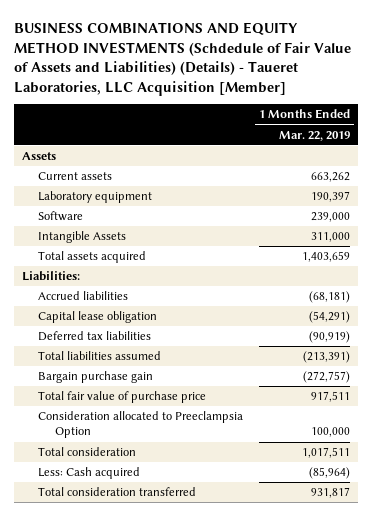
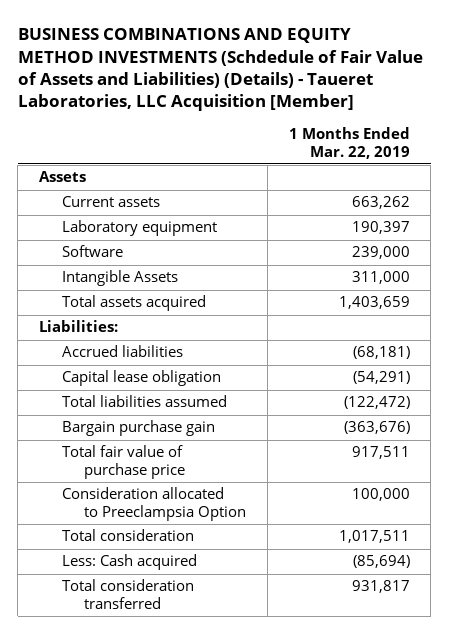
- Deferred tax liabilities | (90,919)
- Total liabilities assumed | (213,391)
- Bargain purchase gain | (272,757)
+ Total liabilities assumed | (122,472)
+ Bargain purchase gain | (363,676)
- Less: Cash acquired | (85,964)
+ Less: Cash acquired | (85,694)

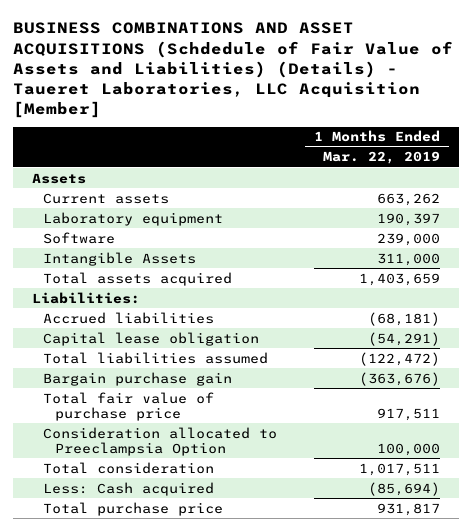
- BUSINESS COMBINATIONS AND EQUITY METHOD INVESTMENTS (Schdedule of Fair Value of Assets and Liabilities) (Details) - Taueret Laboratories, LLC Acquisition [Member]
+ BUSINESS COMBINATIONS AND ASSET ACQUISITIONS (Schdedule of Fair Value of Assets and Liabilities) (Details) - Taueret Laboratories, LLC Acquisition [Member]
- Total consideration transferred | 931,817
+ Total purchase price | 931,817

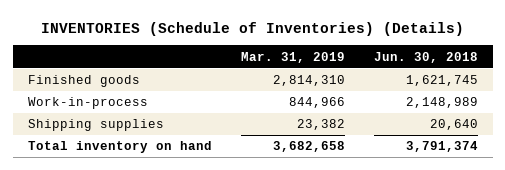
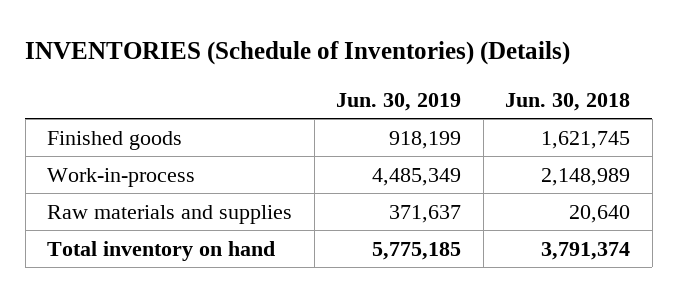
- | Mar. 31, 2019 | Jun. 30, 2018
+ | Jun. 30, 2019 | Jun. 30, 2018
- Shipping supplies | 23,382 | 20,640
+ Raw materials and supplies | 371,637 | 20,640

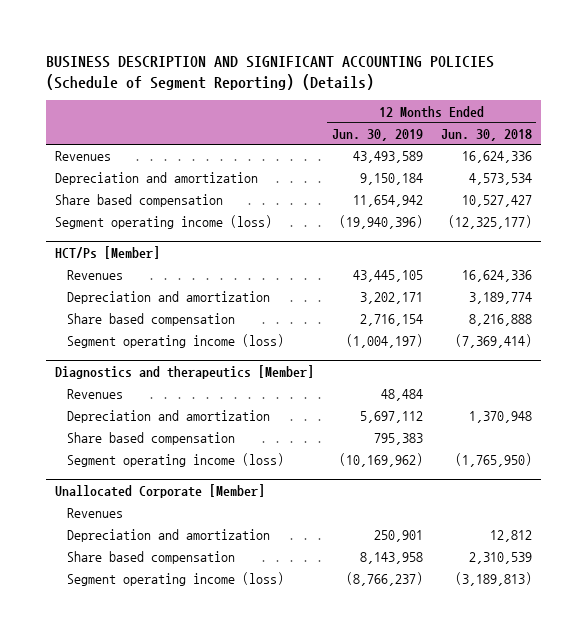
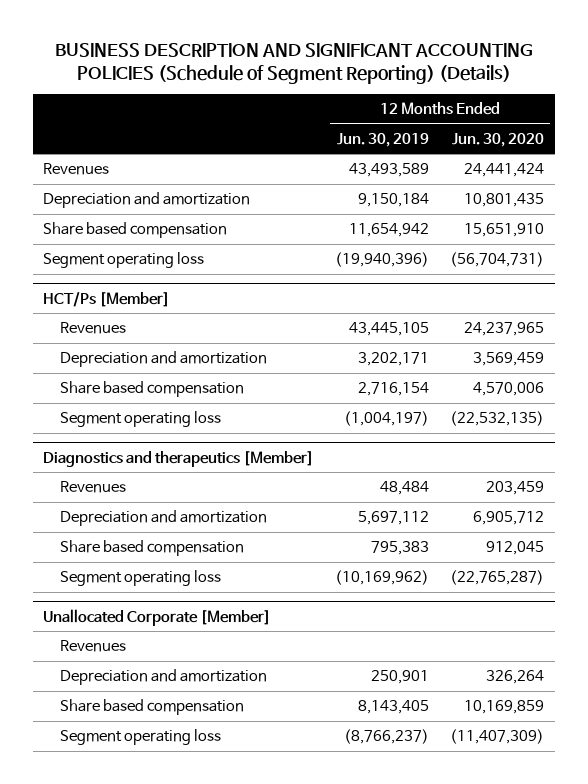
- | 12 Months Ended Jun. 30, 2019 | 12 Months Ended Jun. 30, 2018
+ | 12 Months Ended Jun. 30, 2019 | 12 Months Ended Jun. 30, 2020
- Segment operating income (loss) | (19,940,396) | (12,325,177)
+ Segment operating loss | (19,940,396) | (56,704,731)
@ HCT/Ps [Member]
- Segment operating income (loss) | (1,004,197) | (7,369,414)
+ Segment operating loss | (1,004,197) | (22,532,135)
@ Diagnostics and therapeutics [Member]
- Segment operating income (loss) | (10,169,962) | (1,765,950)
+ Segment operating loss | (10,169,962) | (22,765,287)
@ Unallocated Corporate [Member]
- Share based compensation | 8,143,958 | 2,310,539
- Segment operating income (loss) | (8,766,237) | (3,189,813)
+ Share based compensation | 8,143,405 | 10,169,859
+ Segment operating loss | (8,766,237) | (11,407,309)

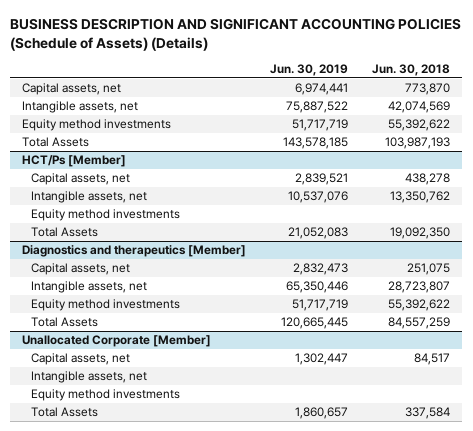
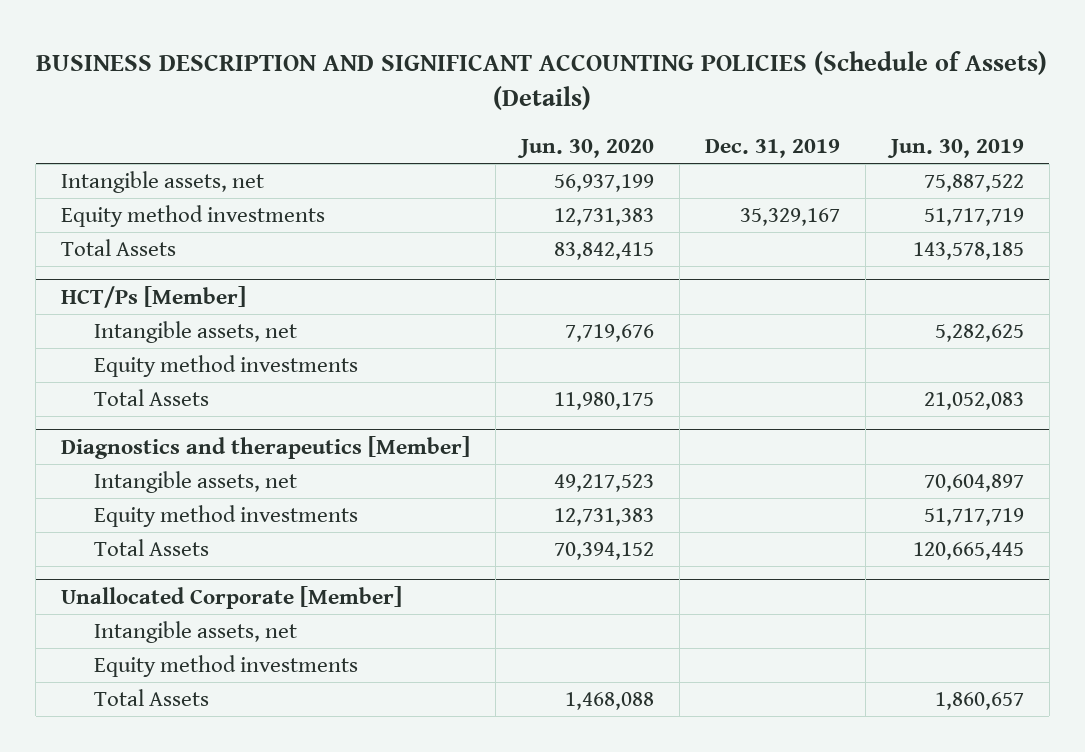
- | Jun. 30, 2019 | Jun. 30, 2018
+ | Jun. 30, 2020 | Dec. 31, 2019 | Jun. 30, 2019
- Capital assets, net | 6,974,441 | 773,870
@ HCT/Ps [Member]
- Capital assets, net | 2,839,521 | 438,278
- Intangible assets, net | 10,537,076 | 13,350,762
+ Intangible assets, net | 7,719,676 | | 5,282,625
@ Diagnostics and therapeutics [Member]
- Capital assets, net | 2,832,473 | 251,075
- Intangible assets, net | 65,350,446 | 28,723,807
+ Intangible assets, net | 49,217,523 | | 70,604,897
@ Unallocated Corporate [Member]
- Capital assets, net | 1,302,447 | 84,517

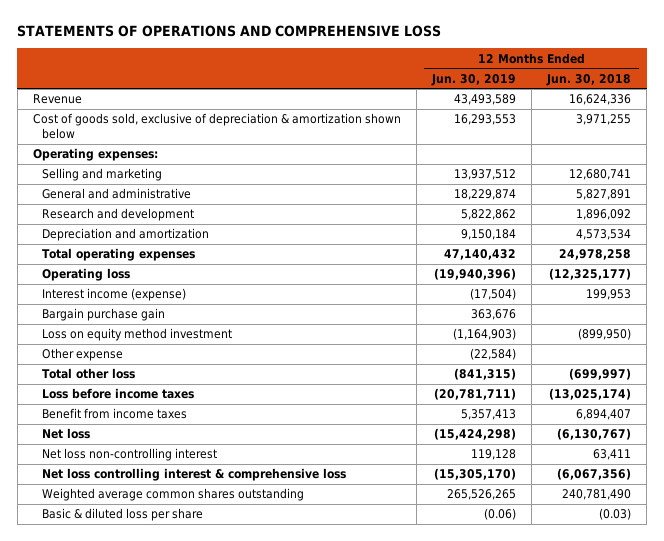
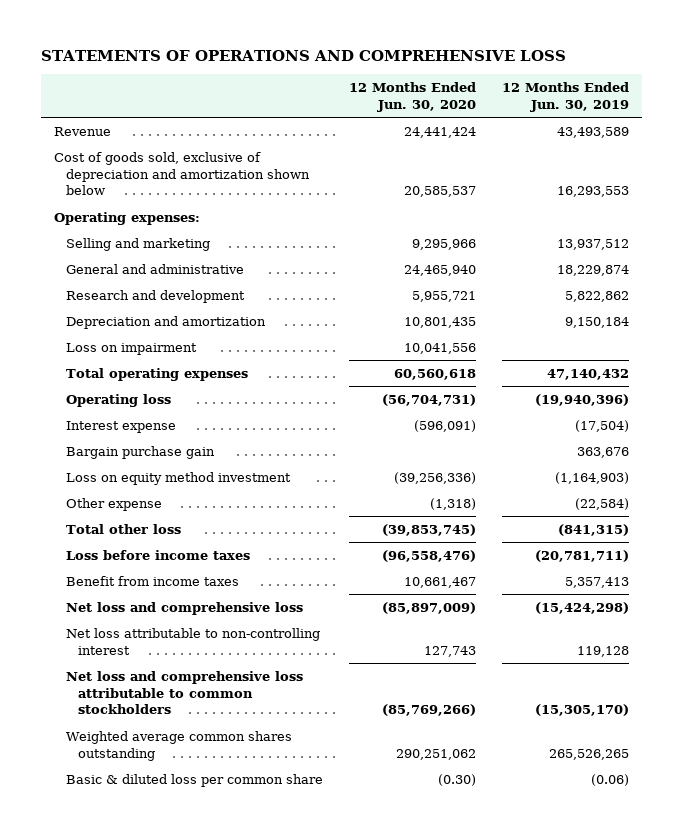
- | 12 Months Ended Jun. 30, 2019 | 12 Months Ended Jun. 30, 2018
+ | 12 Months Ended Jun. 30, 2020 | 12 Months Ended Jun. 30, 2019
- Cost of goods sold, exclusive of depreciation & amortization shown below | 16,293,553 | 3,971,255
+ Cost of goods sold, exclusive of depreciation and amortization shown below | 20,585,537 | 16,293,553
+ Loss on impairment | 10,041,556 |
- Interest income (expense) | (17,504) | 199,953
+ Interest expense | (596,091) | (17,504)
- Net loss | (15,424,298) | (6,130,767)
- Net loss non-controlling interest | 119,128 | 63,411
- Net loss controlling interest & comprehensive loss | (15,305,170) | (6,067,356)
+ Net loss and comprehensive loss | (85,897,009) | (15,424,298)
+ Net loss attributable to non-controlling interest | 127,743 | 119,128
+ Net loss and comprehensive loss attributable to common stockholders | (85,769,266) | (15,305,170)
- Basic & diluted loss per share | (0.06) | (0.03)
+ Basic & diluted loss per common share | (0.30) | (0.06)

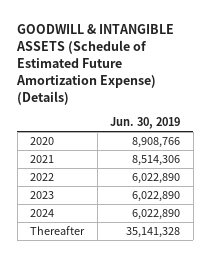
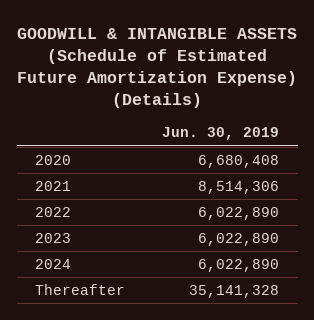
- 2020 | 8,908,766
+ 2020 | 6,680,408

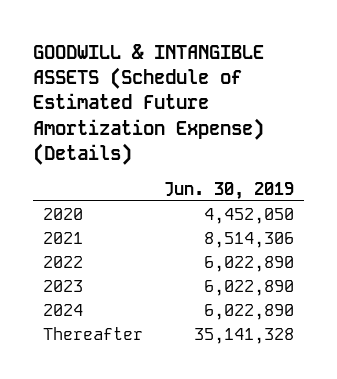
- 2020 | 6,680,408
+ 2020 | 4,452,050

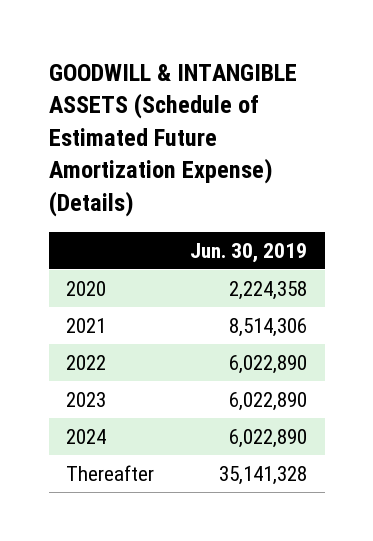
- 2020 | 4,452,050
+ 2020 | 2,224,358

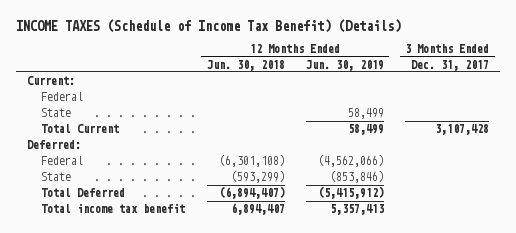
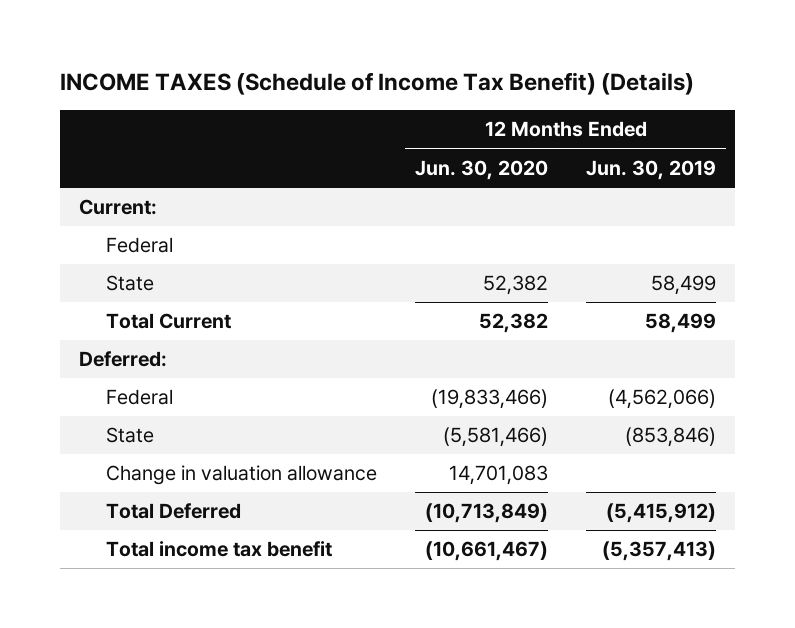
- | 12 Months Ended Jun. 30, 2018 | 12 Months Ended Jun. 30, 2019 | 3 Months Ended Dec. 31, 2017
+ | 12 Months Ended Jun. 30, 2020 | 12 Months Ended Jun. 30, 2019
+ Change in valuation allowance | 14,701,083 |
- Total income tax benefit | 6,894,407 | 5,357,413 |
+ Total income tax benefit | (10,661,467) | (5,357,413)

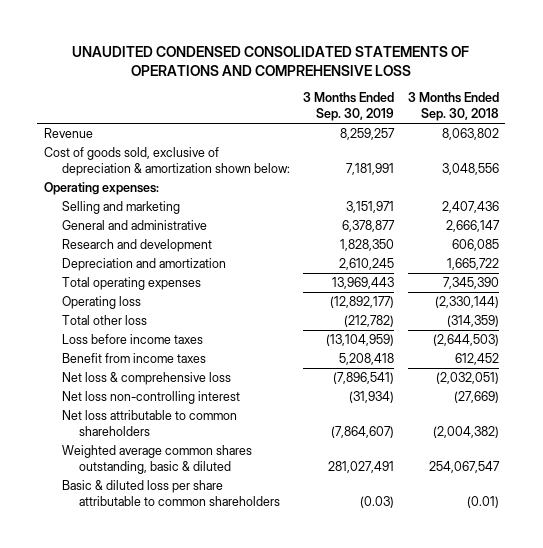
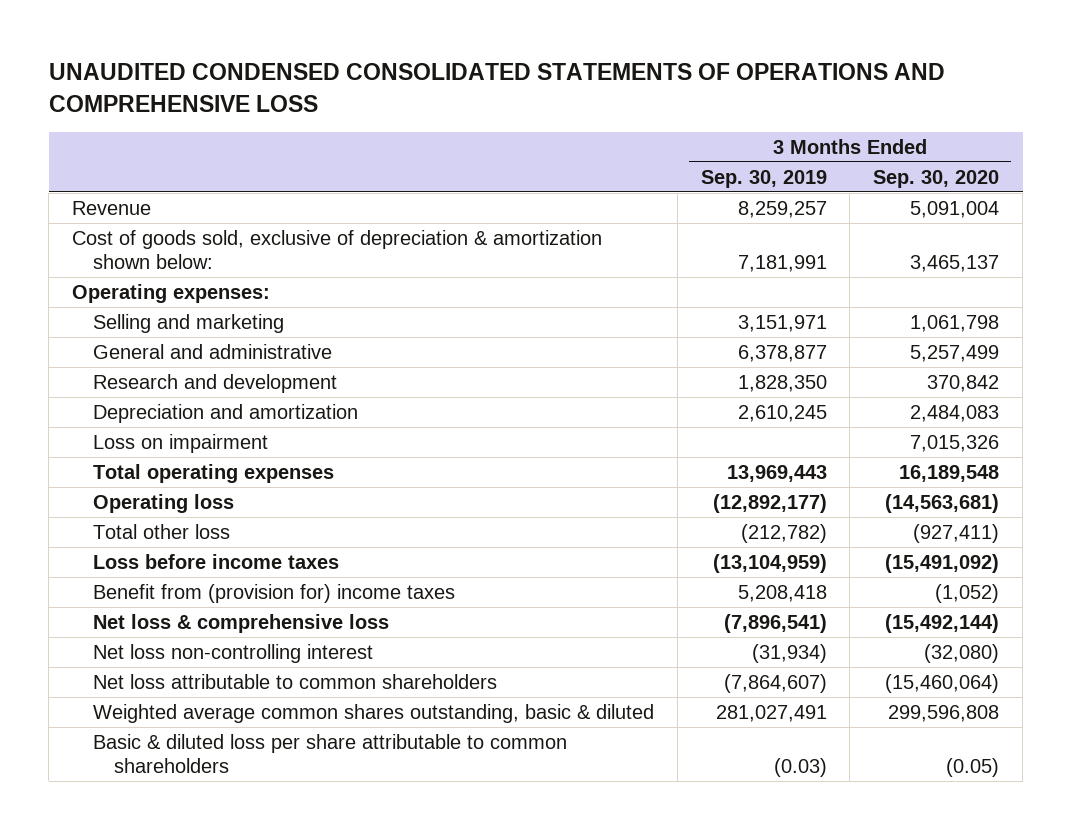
- | 3 Months Ended Sep. 30, 2019 | 3 Months Ended Sep. 30, 2018
+ | 3 Months Ended Sep. 30, 2019 | 3 Months Ended Sep. 30, 2020
+ Loss on impairment | | 7,015,326
- Benefit from income taxes | 5,208,418 | 612,452
+ Benefit from (provision for) income taxes | 5,208,418 | (1,052)

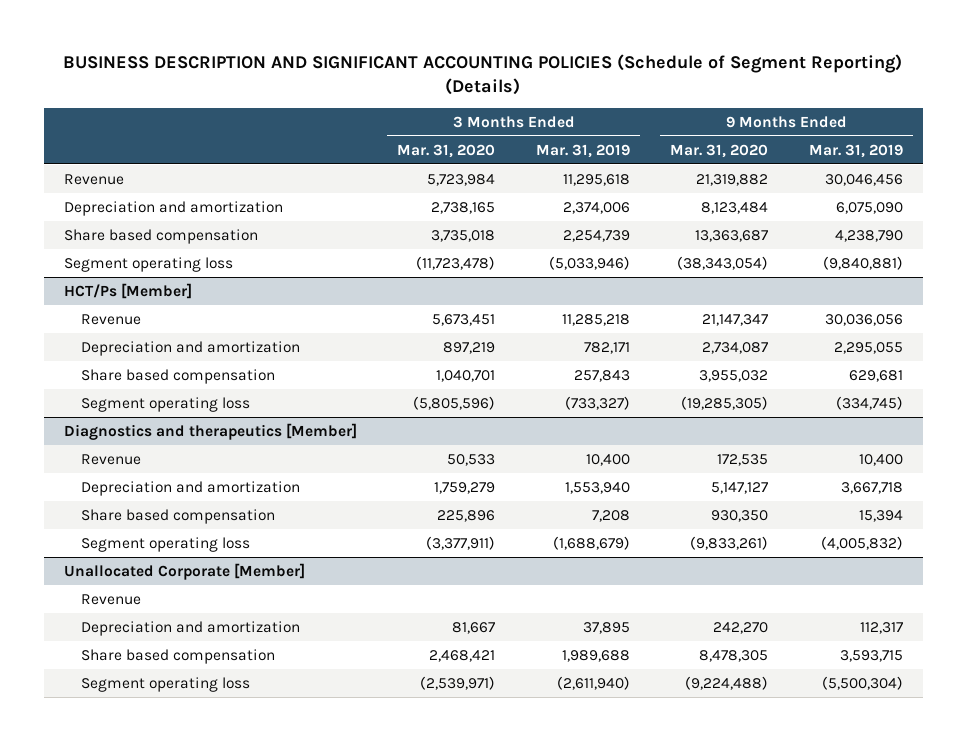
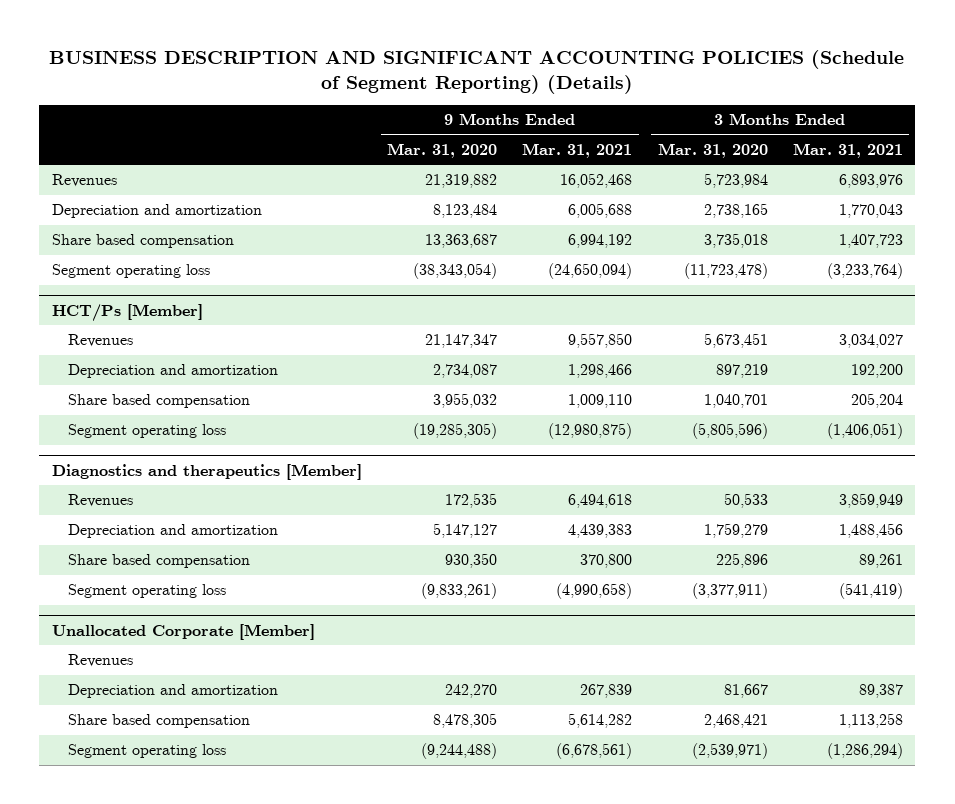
- | 3 Months Ended Mar. 31, 2020 | 3 Months Ended Mar. 31, 2019 | 9 Months Ended Mar. 31, 2020 | 9 Months Ended Mar. 31, 2019
+ | 9 Months Ended Mar. 31, 2020 | 9 Months Ended Mar. 31, 2021 | 3 Months Ended Mar. 31, 2020 | 3 Months Ended Mar. 31, 2021
- Revenue | 5,723,984 | 11,295,618 | 21,319,882 | 30,046,456
+ Revenues | 21,319,882 | 16,052,468 | 5,723,984 | 6,893,976
@ HCT/Ps [Member]
- Revenue | 5,673,451 | 11,285,218 | 21,147,347 | 30,036,056
+ Revenues | 21,147,347 | 9,557,850 | 5,673,451 | 3,034,027
@ Diagnostics and therapeutics [Member]
- Revenue | 50,533 | 10,400 | 172,535 | 10,400
+ Revenues | 172,535 | 6,494,618 | 50,533 | 3,859,949
@ Unallocated Corporate [Member]
- Revenue
+ Revenues
- Segment operating loss | (2,539,971) | (2,611,940) | (9,224,488) | (5,500,304)
+ Segment operating loss | (9,244,488) | (6,678,561) | (2,539,971) | (1,286,294)

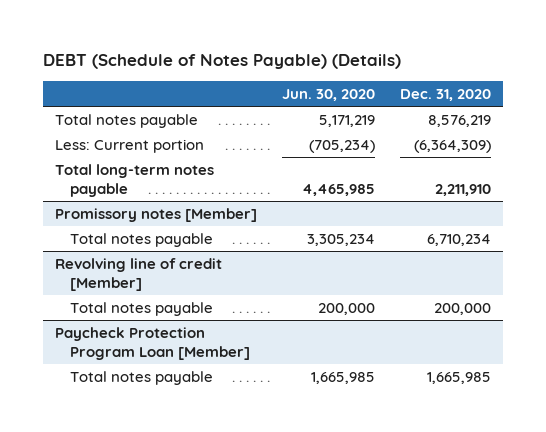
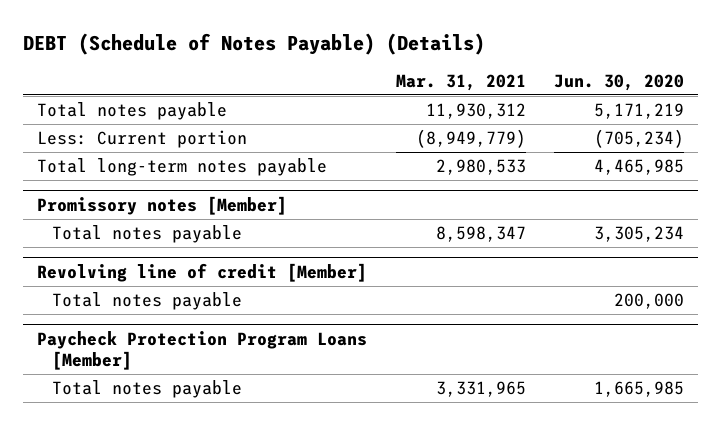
- | Jun. 30, 2020 | Dec. 31, 2020
+ | Mar. 31, 2021 | Jun. 30, 2020
- Paycheck Protection Program Loan [Member]
+ Paycheck Protection Program Loans [Member]

